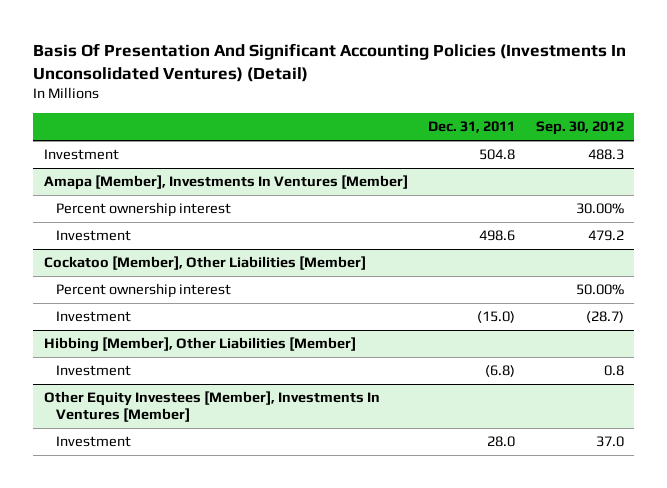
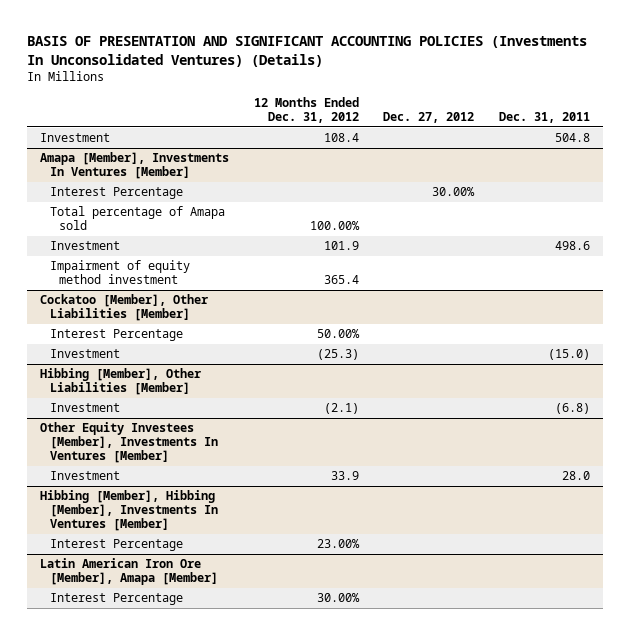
- Basis Of Presentation And Significant Accounting Policies (Investments In Unconsolidated Ventures) (Detail)
+ BASIS OF PRESENTATION AND SIGNIFICANT ACCOUNTING POLICIES (Investments In Unconsolidated Ventures) (Details)
- | Dec. 31, 2011 | Sep. 30, 2012
+ | 12 Months Ended Dec. 31, 2012 | Dec. 27, 2012 | Dec. 31, 2011
@ Amapa [Member], Investments In Ventures [Member]
- Percent ownership interest | | 30.00%
+ Interest Percentage | | 30.00% |
+ Total percentage of Amapa sold | 100.00% | |
+ Impairment of equity method investment | 365.4 | |
@ Cockatoo [Member], Other Liabilities [Member]
- Percent ownership interest | | 50.00%
+ Interest Percentage | 50.00% | |
+ Hibbing [Member], Hibbing [Member], Investments In Ventures [Member]
+ Interest Percentage | 23.00% | |
+ Latin American Iron Ore [Member], Amapa [Member]
+ Interest Percentage | 30.00% | |

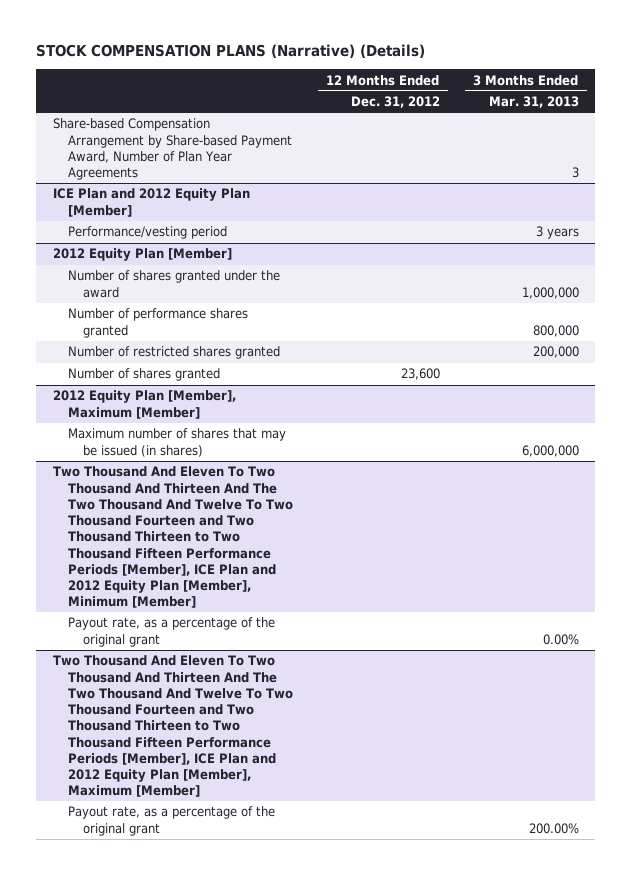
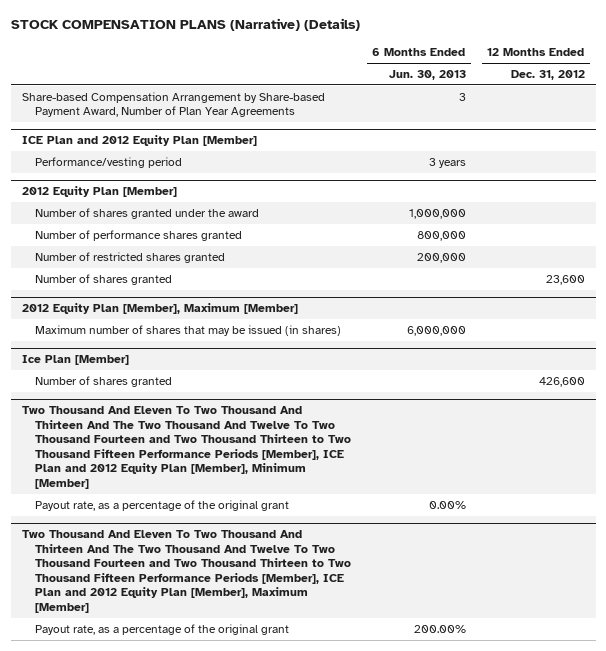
- | 12 Months Ended Dec. 31, 2012 | 3 Months Ended Mar. 31, 2013
+ | 6 Months Ended Jun. 30, 2013 | 12 Months Ended Dec. 31, 2012
+ Ice Plan [Member]
+ Number of shares granted | | 426,600

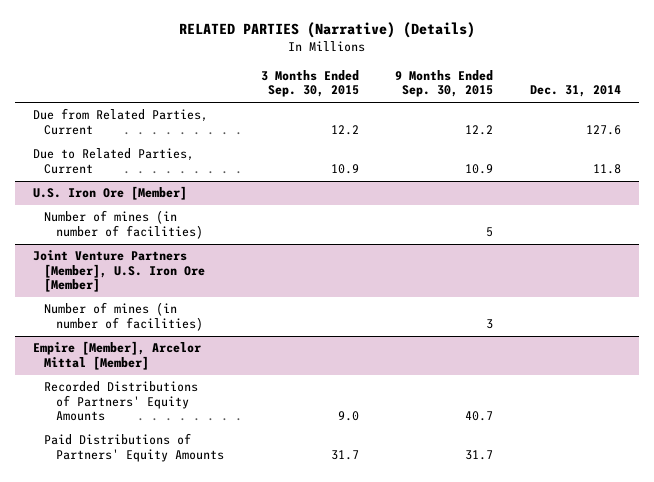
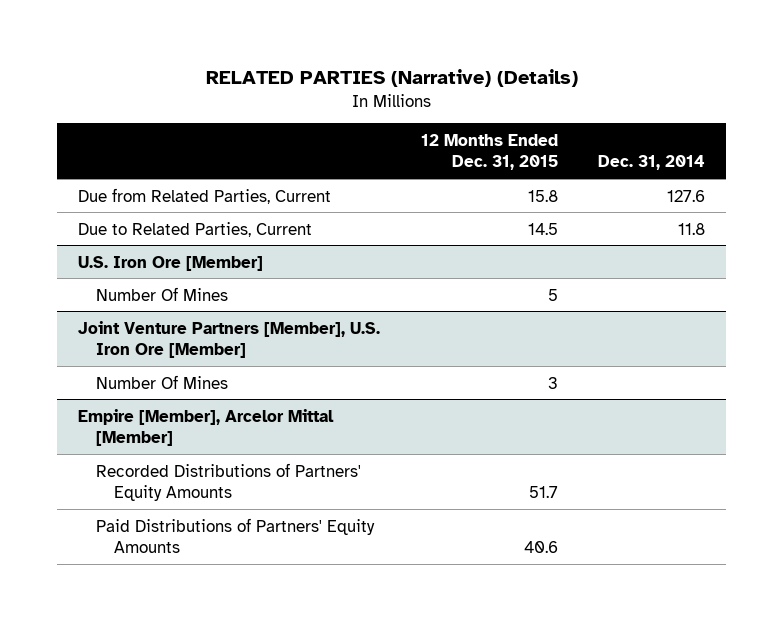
- | 3 Months Ended Sep. 30, 2015 | 9 Months Ended Sep. 30, 2015 | Dec. 31, 2014
+ | 12 Months Ended Dec. 31, 2015 | Dec. 31, 2014
@ U.S. Iron Ore [Member]
- Number of mines (in number of facilities) | | 5 |
+ Number Of Mines | 5 |
@ Joint Venture Partners [Member], U.S. Iron Ore [Member]
- Number of mines (in number of facilities) | | 3 |
+ Number Of Mines | 3 |

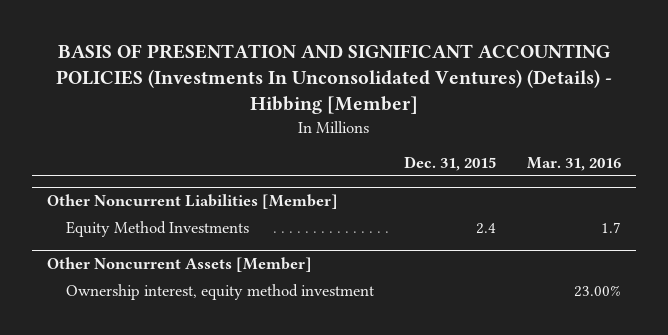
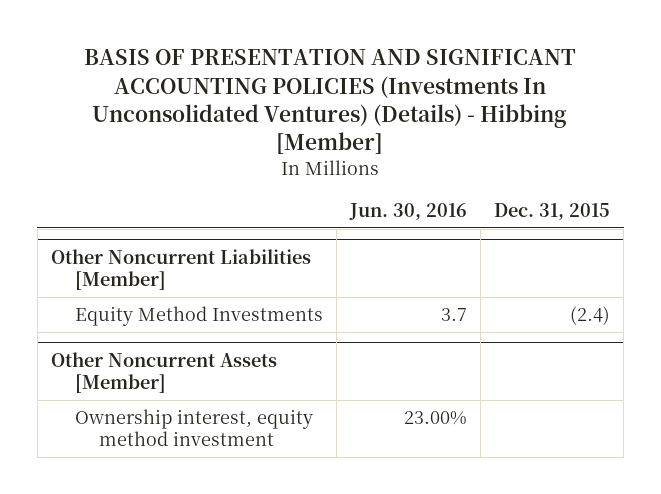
- | Dec. 31, 2015 | Mar. 31, 2016
+ | Jun. 30, 2016 | Dec. 31, 2015
@ Other Noncurrent Liabilities [Member]
- Equity Method Investments | 2.4 | 1.7
+ Equity Method Investments | 3.7 | (2.4)

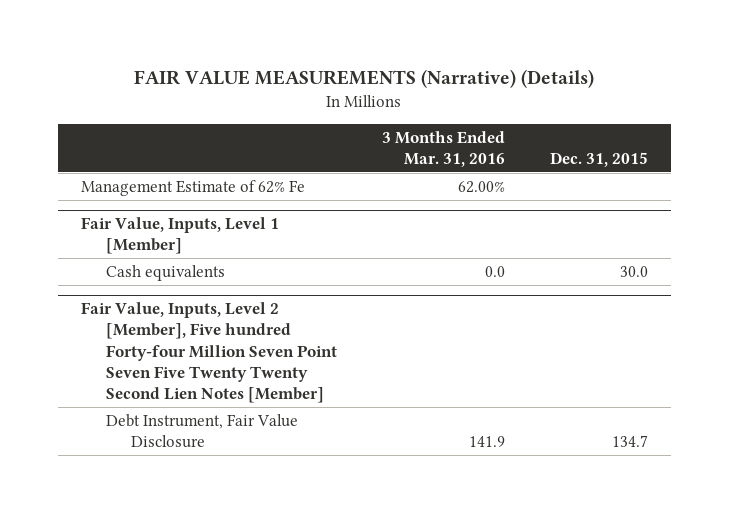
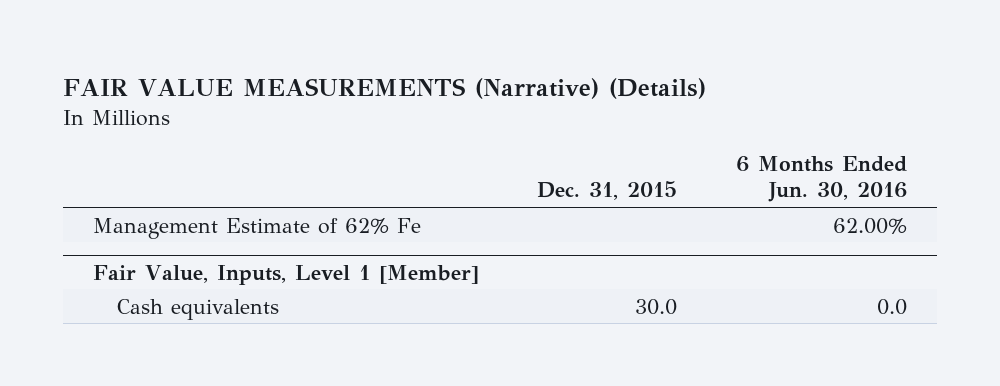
- | 3 Months Ended Mar. 31, 2016 | Dec. 31, 2015
+ | Dec. 31, 2015 | 6 Months Ended Jun. 30, 2016
- Fair Value, Inputs, Level 2 [Member], Five hundred Forty-four Million Seven Point Seven Five Twenty Twenty Second Lien Notes [Member]
- Debt Instrument, Fair Value Disclosure | 141.9 | 134.7

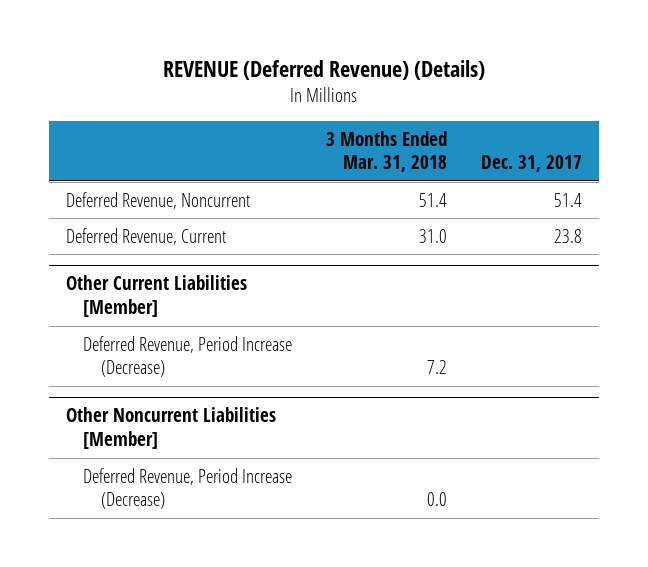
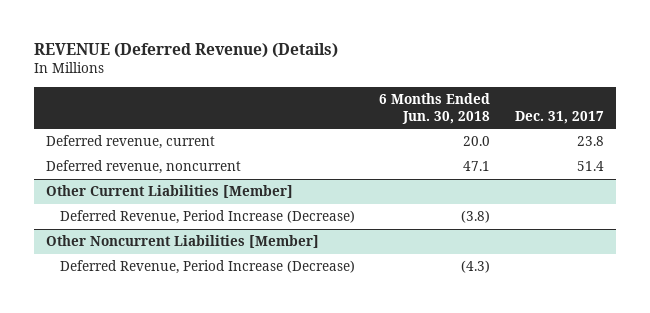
- | 3 Months Ended Mar. 31, 2018 | Dec. 31, 2017
+ | 6 Months Ended Jun. 30, 2018 | Dec. 31, 2017
- Deferred Revenue, Noncurrent | 51.4 | 51.4
- Deferred Revenue, Current | 31.0 | 23.8
+ Deferred revenue, current | 20.0 | 23.8
+ Deferred revenue, noncurrent | 47.1 | 51.4

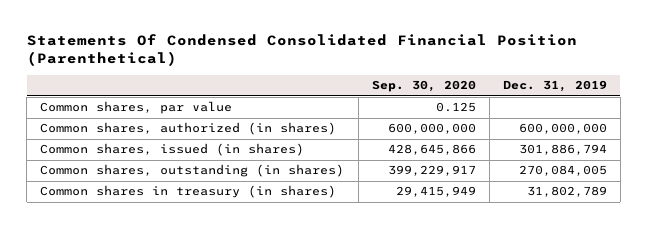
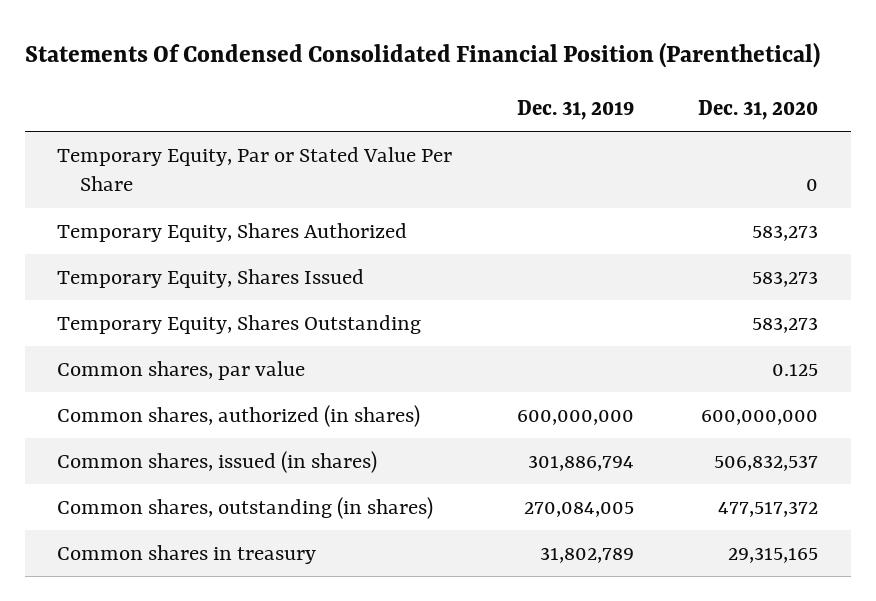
- | Sep. 30, 2020 | Dec. 31, 2019
+ | Dec. 31, 2019 | Dec. 31, 2020
+ Temporary Equity, Par or Stated Value Per Share | | 0
+ Temporary Equity, Shares Authorized | | 583,273
+ Temporary Equity, Shares Issued | | 583,273
+ Temporary Equity, Shares Outstanding | | 583,273
- Common shares in treasury (in shares) | 29,415,949 | 31,802,789
+ Common shares in treasury | 31,802,789 | 29,315,165

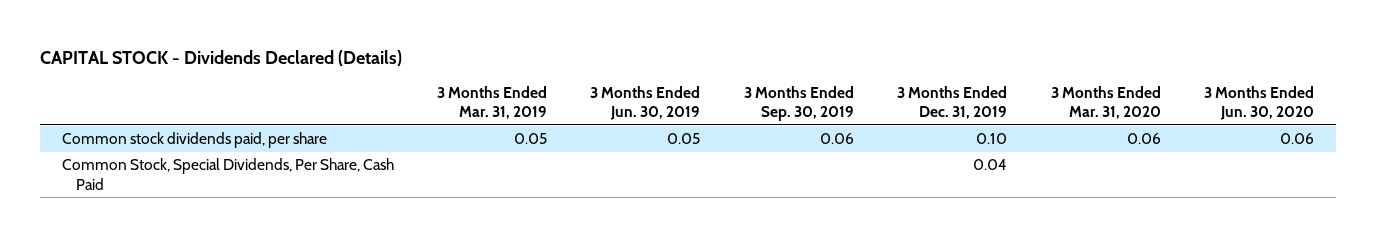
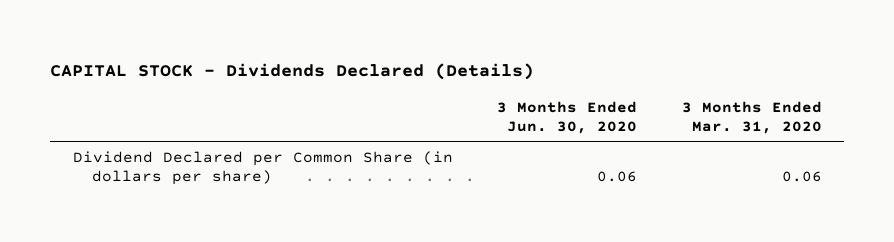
- | 3 Months Ended Mar. 31, 2019 | 3 Months Ended Jun. 30, 2019 | 3 Months Ended Sep. 30, 2019 | 3 Months Ended Dec. 31, 2019 | 3 Months Ended Mar. 31, 2020 | 3 Months Ended Jun. 30, 2020
+ | 3 Months Ended Jun. 30, 2020 | 3 Months Ended Mar. 31, 2020
- Common stock dividends paid, per share | 0.05 | 0.05 | 0.06 | 0.10 | 0.06 | 0.06
- Common Stock, Special Dividends, Per Share, Cash Paid | | | | 0.04 | |
+ Dividend Declared per Common Share (in dollars per share) | 0.06 | 0.06

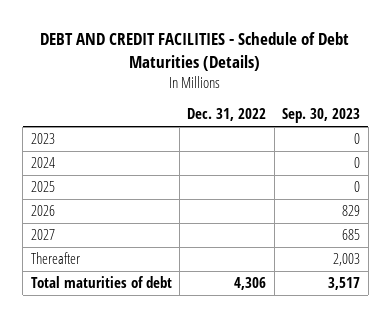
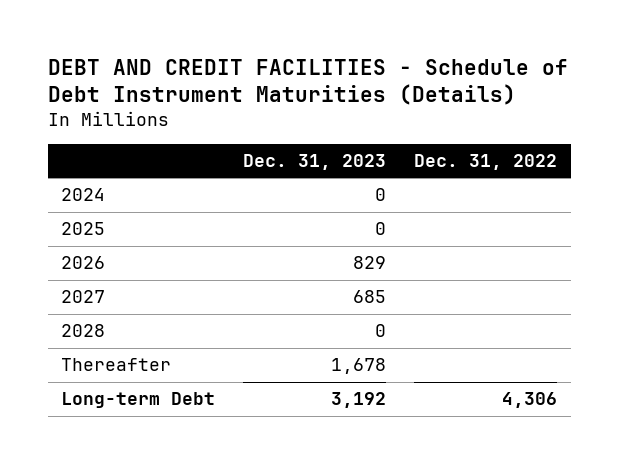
- DEBT AND CREDIT FACILITIES - Schedule of Debt Maturities (Details)
+ DEBT AND CREDIT FACILITIES - Schedule of Debt Instrument Maturities (Details)
- | Dec. 31, 2022 | Sep. 30, 2023
+ | Dec. 31, 2023 | Dec. 31, 2022
- 2023 | | 0
+ 2028 | 0 |
- Total maturities of debt | 4,306 | 3,517
+ Long-term Debt | 3,192 | 4,306

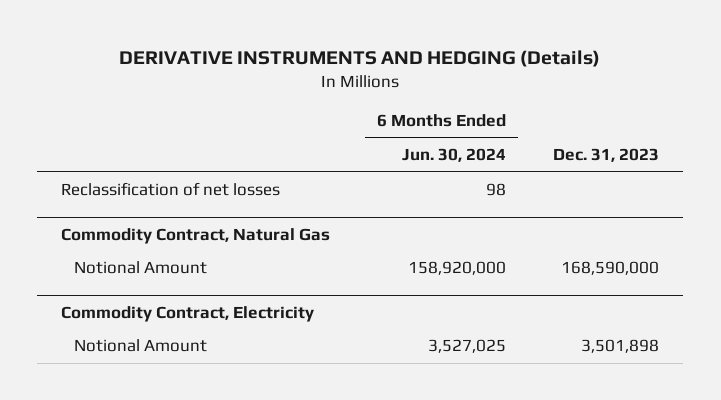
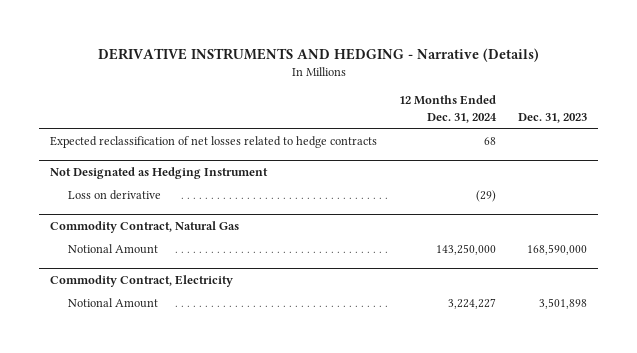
- DERIVATIVE INSTRUMENTS AND HEDGING (Details)
+ DERIVATIVE INSTRUMENTS AND HEDGING - Narrative (Details)
- | 6 Months Ended Jun. 30, 2024 | Dec. 31, 2023
+ | 12 Months Ended Dec. 31, 2024 | Dec. 31, 2023
- Reclassification of net losses | 98 |
+ Expected reclassification of net losses related to hedge contracts | 68 |
+ Not Designated as Hedging Instrument
+ Loss on derivative | (29) |

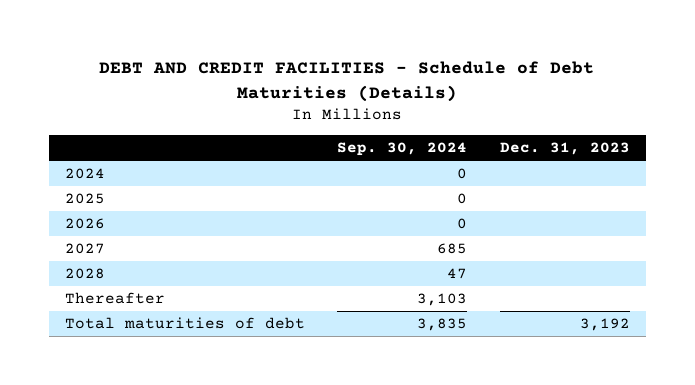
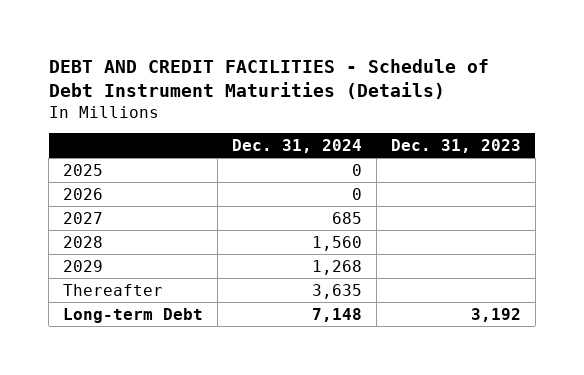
- DEBT AND CREDIT FACILITIES - Schedule of Debt Maturities (Details)
+ DEBT AND CREDIT FACILITIES - Schedule of Debt Instrument Maturities (Details)
- | Sep. 30, 2024 | Dec. 31, 2023
+ | Dec. 31, 2024 | Dec. 31, 2023
- 2024 | 0 |
+ 2029 | 1,268 |
- Total maturities of debt | 3,835 | 3,192
+ Long-term Debt | 7,148 | 3,192

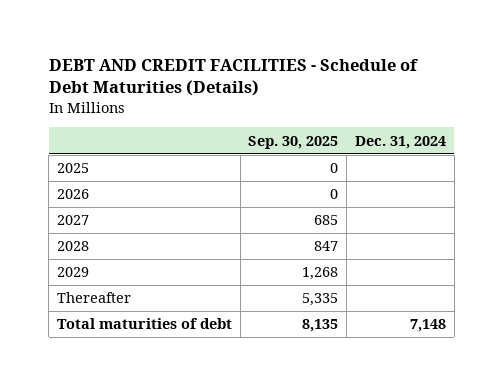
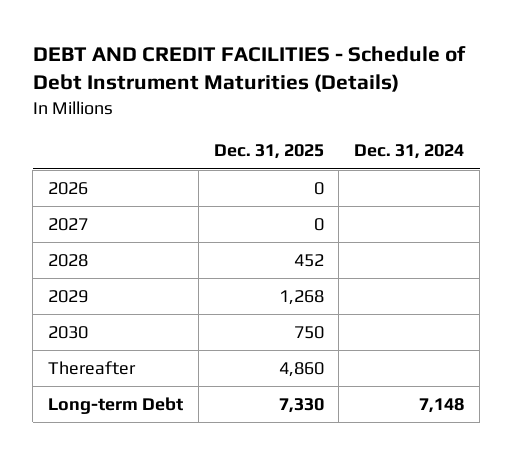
- DEBT AND CREDIT FACILITIES - Schedule of Debt Maturities (Details)
+ DEBT AND CREDIT FACILITIES - Schedule of Debt Instrument Maturities (Details)
- | Sep. 30, 2025 | Dec. 31, 2024
+ | Dec. 31, 2025 | Dec. 31, 2024
- 2025 | 0 |
+ 2030 | 750 |
- Total maturities of debt | 8,135 | 7,148
+ Long-term Debt | 7,330 | 7,148

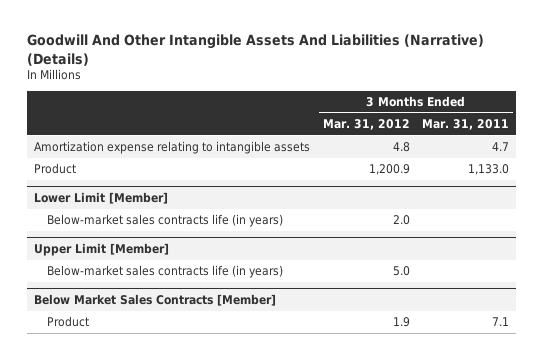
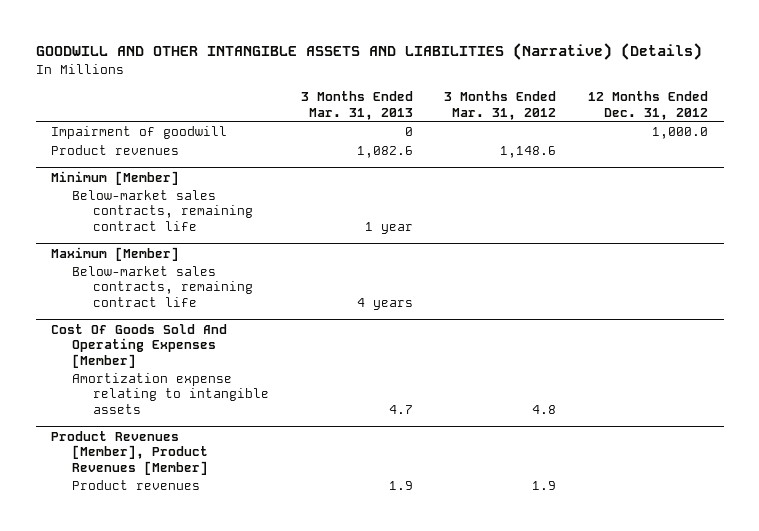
- Goodwill And Other Intangible Assets And Liabilities (Narrative) (Details)
+ GOODWILL AND OTHER INTANGIBLE ASSETS AND LIABILITIES (Narrative) (Details)
- | 3 Months Ended Mar. 31, 2012 | 3 Months Ended Mar. 31, 2011
+ | 3 Months Ended Mar. 31, 2013 | 3 Months Ended Mar. 31, 2012 | 12 Months Ended Dec. 31, 2012
- Amortization expense relating to intangible assets | 4.8 | 4.7
- Product | 1,200.9 | 1,133.0
- Lower Limit [Member]
- Below-market sales contracts life (in years) | 2.0 |
- Upper Limit [Member]
- Below-market sales contracts life (in years) | 5.0 |
- Below Market Sales Contracts [Member]
- Product | 1.9 | 7.1
+ Impairment of goodwill | 0 | | 1,000.0
+ Product revenues | 1,082.6 | 1,148.6 |
+ Minimum [Member]
+ Below-market sales contracts, remaining contract life | 1 year | |
+ Maximum [Member]
+ Below-market sales contracts, remaining contract life | 4 years | |
+ Cost Of Goods Sold And Operating Expenses [Member]
+ Amortization expense relating to intangible assets | 4.7 | 4.8 |
+ Product Revenues [Member], Product Revenues [Member]
+ Product revenues | 1.9 | 1.9 |

